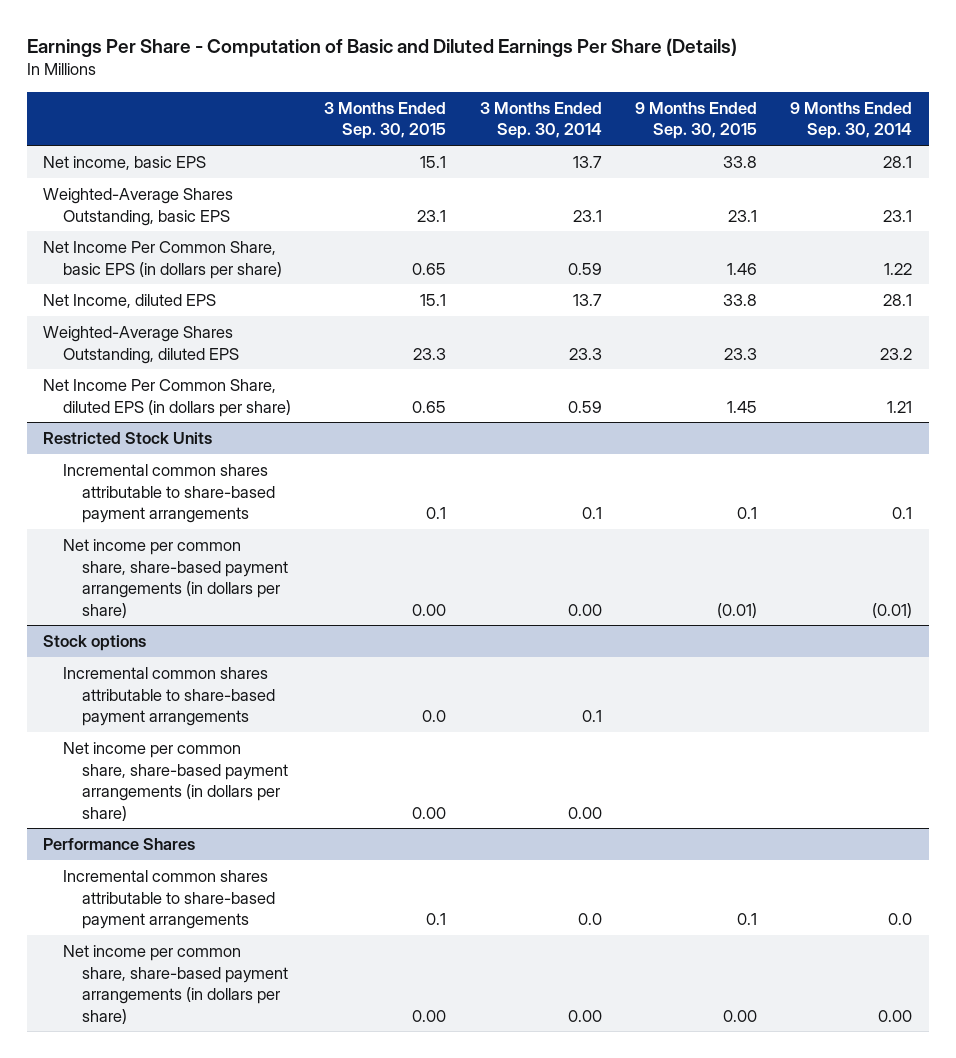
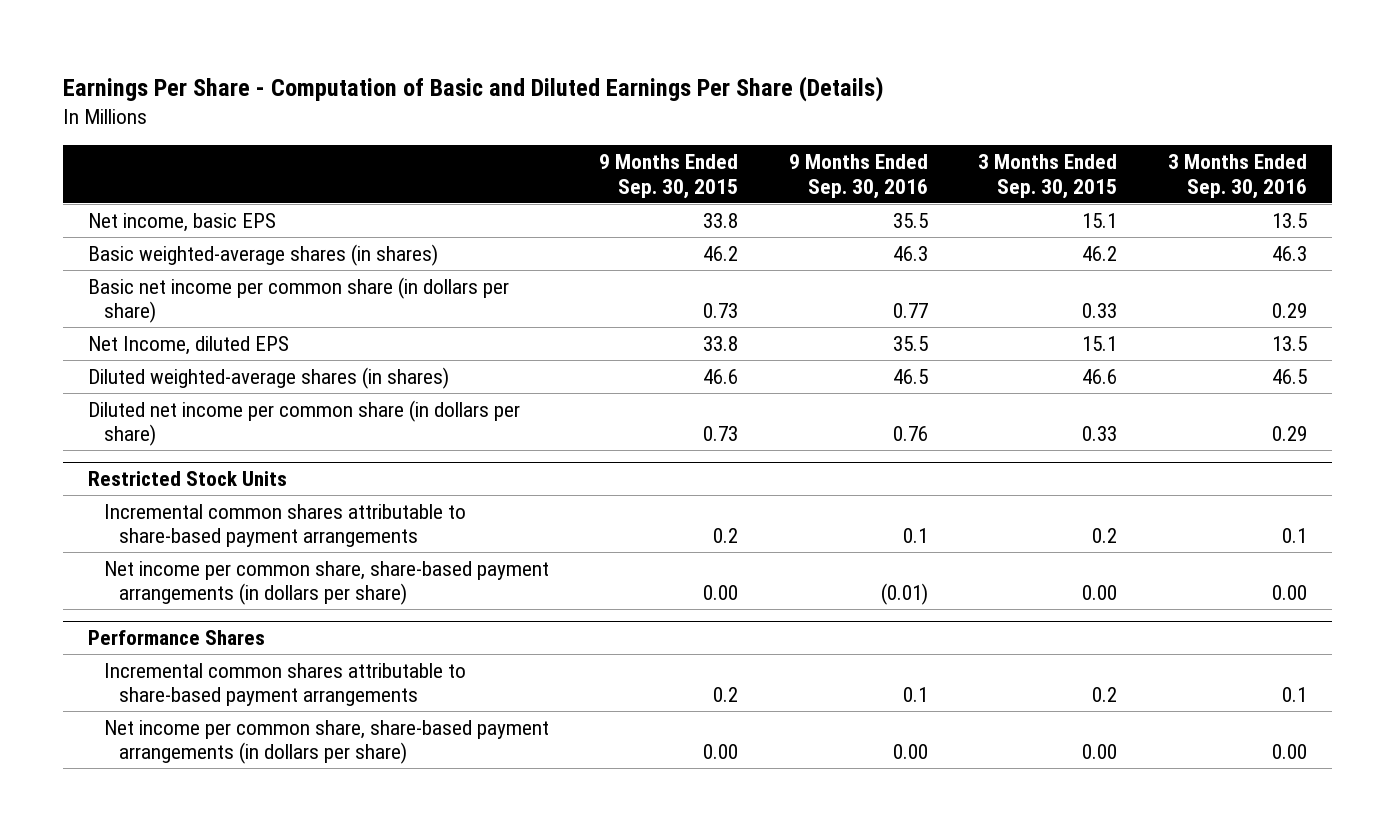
- | 3 Months Ended Sep. 30, 2015 | 3 Months Ended Sep. 30, 2014 | 9 Months Ended Sep. 30, 2015 | 9 Months Ended Sep. 30, 2014
+ | 9 Months Ended Sep. 30, 2015 | 9 Months Ended Sep. 30, 2016 | 3 Months Ended Sep. 30, 2015 | 3 Months Ended Sep. 30, 2016
- Weighted-Average Shares Outstanding, basic EPS | 23.1 | 23.1 | 23.1 | 23.1
- Net Income Per Common Share, basic EPS (in dollars per share) | 0.65 | 0.59 | 1.46 | 1.22
+ Basic weighted-average shares (in shares) | 46.2 | 46.3 | 46.2 | 46.3
+ Basic net income per common share (in dollars per share) | 0.73 | 0.77 | 0.33 | 0.29
- Weighted-Average Shares Outstanding, diluted EPS | 23.3 | 23.3 | 23.3 | 23.2
- Net Income Per Common Share, diluted EPS (in dollars per share) | 0.65 | 0.59 | 1.45 | 1.21
+ Diluted weighted-average shares (in shares) | 46.6 | 46.5 | 46.6 | 46.5
+ Diluted net income per common share (in dollars per share) | 0.73 | 0.76 | 0.33 | 0.29
@ Restricted Stock Units
- Incremental common shares attributable to share-based payment arrangements | 0.1 | 0.1 | 0.1 | 0.1
- Net income per common share, share-based payment arrangements (in dollars per share) | 0.00 | 0.00 | (0.01) | (0.01)
- Stock options
- Incremental common shares attributable to share-based payment arrangements | 0.0 | 0.1 | |
- Net income per common share, share-based payment arrangements (in dollars per share) | 0.00 | 0.00 | |
@ Restricted Stock Units
+ Incremental common shares attributable to share-based payment arrangements | 0.2 | 0.1 | 0.2 | 0.1
+ Net income per common share, share-based payment arrangements (in dollars per share) | 0.00 | (0.01) | 0.00 | 0.00
@ Performance Shares
- Incremental common shares attributable to share-based payment arrangements | 0.1 | 0.0 | 0.1 | 0.0
+ Incremental common shares attributable to share-based payment arrangements | 0.2 | 0.1 | 0.2 | 0.1

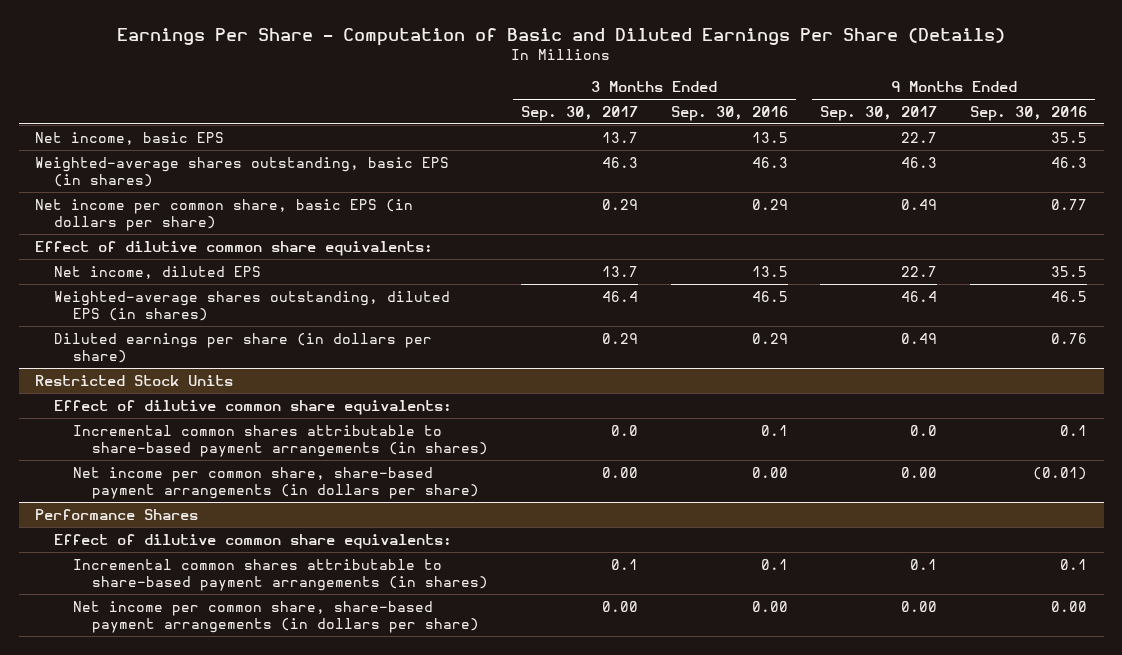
- | 9 Months Ended Sep. 30, 2015 | 9 Months Ended Sep. 30, 2016 | 3 Months Ended Sep. 30, 2015 | 3 Months Ended Sep. 30, 2016
+ | 3 Months Ended Sep. 30, 2017 | 3 Months Ended Sep. 30, 2016 | 9 Months Ended Sep. 30, 2017 | 9 Months Ended Sep. 30, 2016
- Basic weighted-average shares (in shares) | 46.2 | 46.3 | 46.2 | 46.3
- Basic net income per common share (in dollars per share) | 0.73 | 0.77 | 0.33 | 0.29
- Net Income, diluted EPS | 33.8 | 35.5 | 15.1 | 13.5
- Diluted weighted-average shares (in shares) | 46.6 | 46.5 | 46.6 | 46.5
- Diluted net income per common share (in dollars per share) | 0.73 | 0.76 | 0.33 | 0.29
+ Weighted-average shares outstanding, basic EPS (in shares) | 46.3 | 46.3 | 46.3 | 46.3
+ Net income per common share, basic EPS (in dollars per share) | 0.29 | 0.29 | 0.49 | 0.77
+ Effect of dilutive common share equivalents:
+ Net income, diluted EPS | 13.7 | 13.5 | 22.7 | 35.5
+ Weighted-average shares outstanding, diluted EPS (in shares) | 46.4 | 46.5 | 46.4 | 46.5
+ Diluted earnings per share (in dollars per share) | 0.29 | 0.29 | 0.49 | 0.76
@ Restricted Stock Units
- Incremental common shares attributable to share-based payment arrangements | 0.2 | 0.1 | 0.2 | 0.1
+ Effect of dilutive common share equivalents:
+ Incremental common shares attributable to share-based payment arrangements (in shares) | 0.0 | 0.1 | 0.0 | 0.1
@ Performance Shares
- Incremental common shares attributable to share-based payment arrangements | 0.2 | 0.1 | 0.2 | 0.1
+ Effect of dilutive common share equivalents:
+ Incremental common shares attributable to share-based payment arrangements (in shares) | 0.1 | 0.1 | 0.1 | 0.1

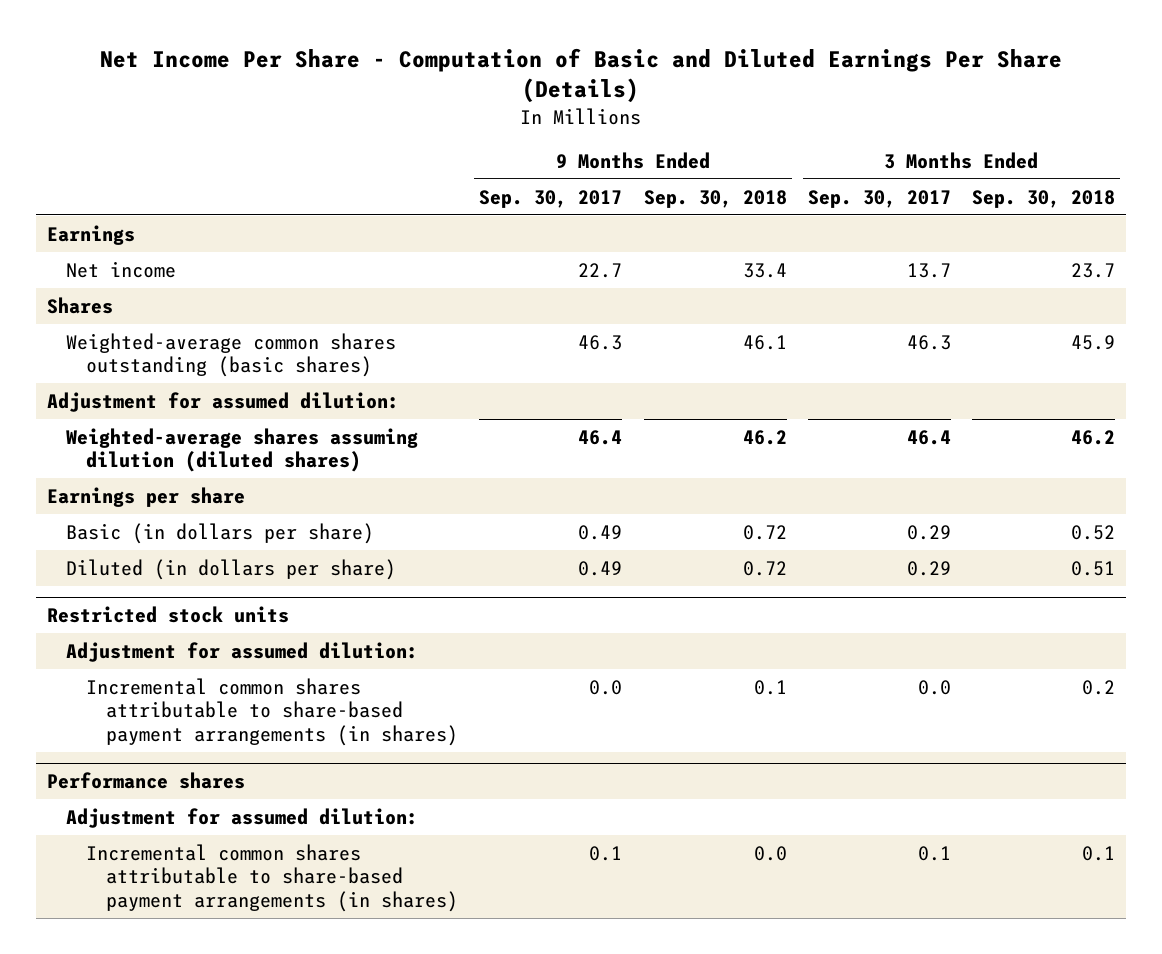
- Earnings Per Share - Computation of Basic and Diluted Earnings Per Share (Details)
+ Net Income Per Share - Computation of Basic and Diluted Earnings Per Share (Details)
- | 3 Months Ended Sep. 30, 2017 | 3 Months Ended Sep. 30, 2016 | 9 Months Ended Sep. 30, 2017 | 9 Months Ended Sep. 30, 2016
+ | 9 Months Ended Sep. 30, 2017 | 9 Months Ended Sep. 30, 2018 | 3 Months Ended Sep. 30, 2017 | 3 Months Ended Sep. 30, 2018
- Net income, basic EPS | 13.7 | 13.5 | 22.7 | 35.5
- Weighted-average shares outstanding, basic EPS (in shares) | 46.3 | 46.3 | 46.3 | 46.3
- Net income per common share, basic EPS (in dollars per share) | 0.29 | 0.29 | 0.49 | 0.77
- Effect of dilutive common share equivalents:
- Net income, diluted EPS | 13.7 | 13.5 | 22.7 | 35.5
- Weighted-average shares outstanding, diluted EPS (in shares) | 46.4 | 46.5 | 46.4 | 46.5
- Diluted earnings per share (in dollars per share) | 0.29 | 0.29 | 0.49 | 0.76
- Restricted Stock Units
- Effect of dilutive common share equivalents:
+ Earnings
+ Net income | 22.7 | 33.4 | 13.7 | 23.7
+ Shares
+ Weighted-average common shares outstanding (basic shares) | 46.3 | 46.1 | 46.3 | 45.9
+ Adjustment for assumed dilution:
+ Weighted-average shares assuming dilution (diluted shares) | 46.4 | 46.2 | 46.4 | 46.2
+ Earnings per share
+ Basic (in dollars per share) | 0.49 | 0.72 | 0.29 | 0.52
+ Diluted (in dollars per share) | 0.49 | 0.72 | 0.29 | 0.51
+ Restricted stock units
+ Adjustment for assumed dilution:
- Net income per common share, share-based payment arrangements (in dollars per share) | 0.00 | 0.00 | 0.00 | (0.01)
- Performance Shares
- Effect of dilutive common share equivalents:
+ Performance shares
+ Adjustment for assumed dilution:
- Net income per common share, share-based payment arrangements (in dollars per share) | 0.00 | 0.00 | 0.00 | 0.00

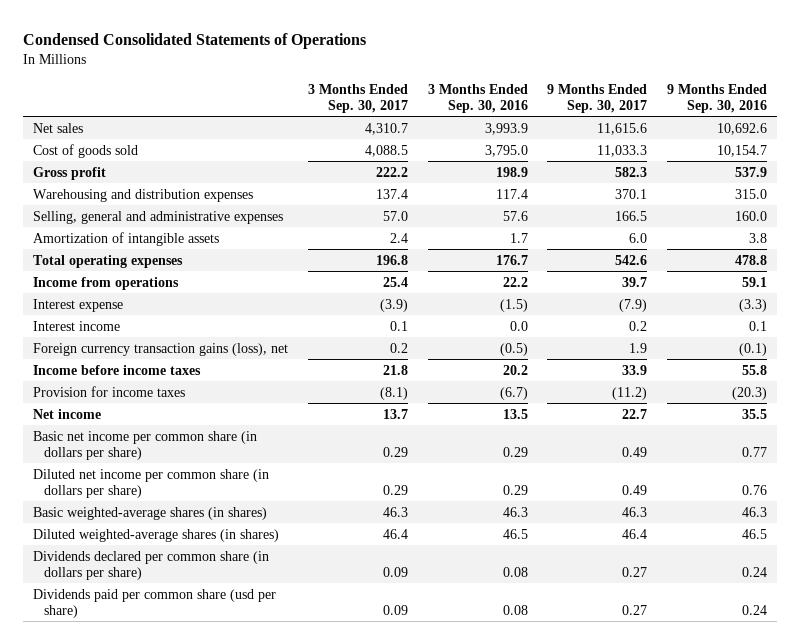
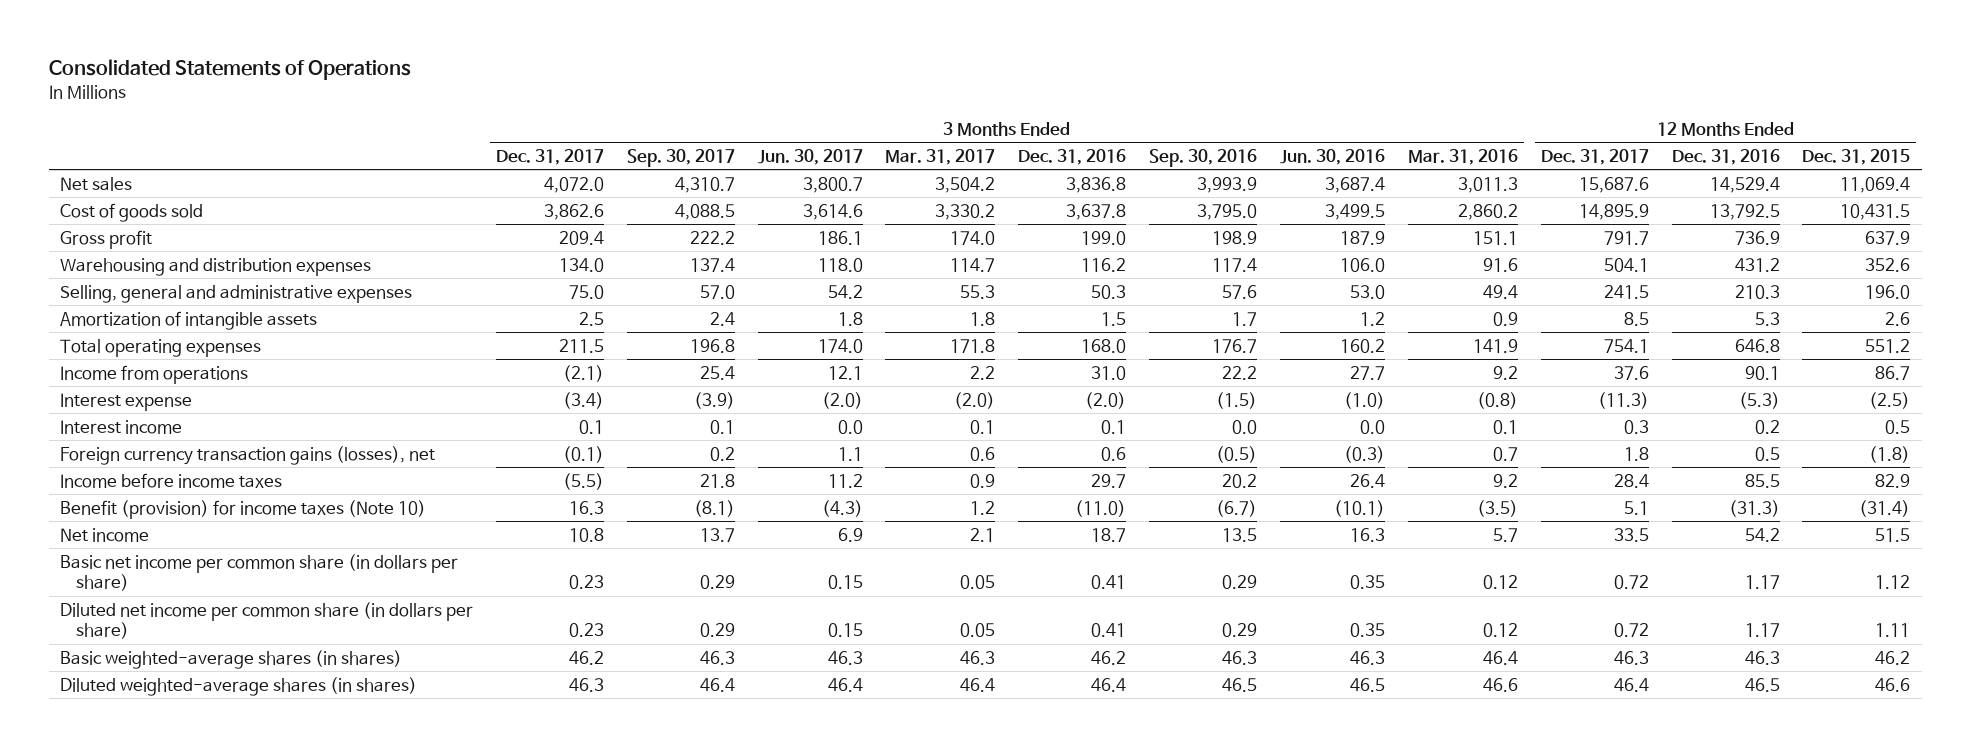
- Condensed Consolidated Statements of Operations
+ Consolidated Statements of Operations
- | 3 Months Ended Sep. 30, 2017 | 3 Months Ended Sep. 30, 2016 | 9 Months Ended Sep. 30, 2017 | 9 Months Ended Sep. 30, 2016
+ | 3 Months Ended Dec. 31, 2017 | 3 Months Ended Sep. 30, 2017 | 3 Months Ended Jun. 30, 2017 | 3 Months Ended Mar. 31, 2017 | 3 Months Ended Dec. 31, 2016 | 3 Months Ended Sep. 30, 2016 | 3 Months Ended Jun. 30, 2016 | 3 Months Ended Mar. 31, 2016 | 12 Months Ended Dec. 31, 2017 | 12 Months Ended Dec. 31, 2016 | 12 Months Ended Dec. 31, 2015
- Foreign currency transaction gains (loss), net | 0.2 | (0.5) | 1.9 | (0.1)
+ Foreign currency transaction gains (losses), net | (0.1) | 0.2 | 1.1 | 0.6 | 0.6 | (0.5) | (0.3) | 0.7 | 1.8 | 0.5 | (1.8)
- Provision for income taxes | (8.1) | (6.7) | (11.2) | (20.3)
+ Benefit (provision) for income taxes (Note 10) | 16.3 | (8.1) | (4.3) | 1.2 | (11.0) | (6.7) | (10.1) | (3.5) | 5.1 | (31.3) | (31.4)
- Dividends declared per common share (in dollars per share) | 0.09 | 0.08 | 0.27 | 0.24
- Dividends paid per common share (usd per share) | 0.09 | 0.08 | 0.27 | 0.24

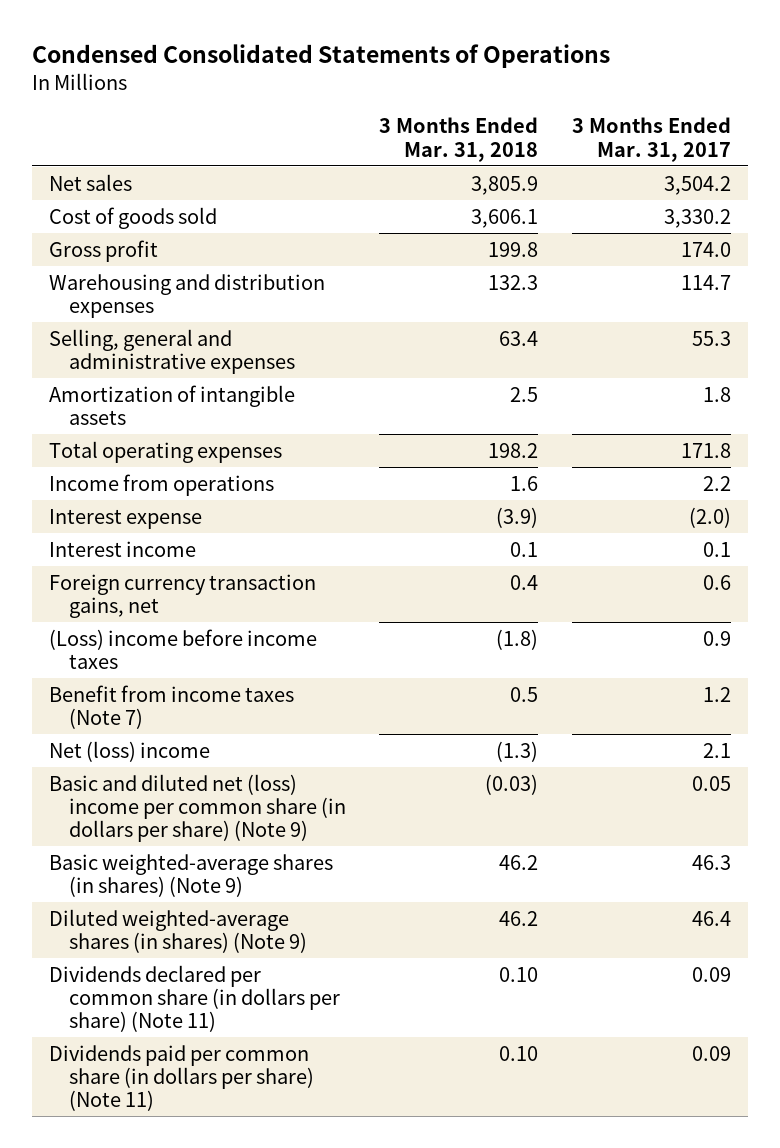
- Consolidated Statements of Operations
+ Condensed Consolidated Statements of Operations
- | 3 Months Ended Dec. 31, 2017 | 3 Months Ended Sep. 30, 2017 | 3 Months Ended Jun. 30, 2017 | 3 Months Ended Mar. 31, 2017 | 3 Months Ended Dec. 31, 2016 | 3 Months Ended Sep. 30, 2016 | 3 Months Ended Jun. 30, 2016 | 3 Months Ended Mar. 31, 2016 | 12 Months Ended Dec. 31, 2017 | 12 Months Ended Dec. 31, 2016 | 12 Months Ended Dec. 31, 2015
+ | 3 Months Ended Mar. 31, 2018 | 3 Months Ended Mar. 31, 2017
- Foreign currency transaction gains (losses), net | (0.1) | 0.2 | 1.1 | 0.6 | 0.6 | (0.5) | (0.3) | 0.7 | 1.8 | 0.5 | (1.8)
- Income before income taxes | (5.5) | 21.8 | 11.2 | 0.9 | 29.7 | 20.2 | 26.4 | 9.2 | 28.4 | 85.5 | 82.9
- Benefit (provision) for income taxes (Note 10) | 16.3 | (8.1) | (4.3) | 1.2 | (11.0) | (6.7) | (10.1) | (3.5) | 5.1 | (31.3) | (31.4)
- Net income | 10.8 | 13.7 | 6.9 | 2.1 | 18.7 | 13.5 | 16.3 | 5.7 | 33.5 | 54.2 | 51.5
- Basic net income per common share (in dollars per share) | 0.23 | 0.29 | 0.15 | 0.05 | 0.41 | 0.29 | 0.35 | 0.12 | 0.72 | 1.17 | 1.12
- Diluted net income per common share (in dollars per share) | 0.23 | 0.29 | 0.15 | 0.05 | 0.41 | 0.29 | 0.35 | 0.12 | 0.72 | 1.17 | 1.11
- Basic weighted-average shares (in shares) | 46.2 | 46.3 | 46.3 | 46.3 | 46.2 | 46.3 | 46.3 | 46.4 | 46.3 | 46.3 | 46.2
- Diluted weighted-average shares (in shares) | 46.3 | 46.4 | 46.4 | 46.4 | 46.4 | 46.5 | 46.5 | 46.6 | 46.4 | 46.5 | 46.6
+ Foreign currency transaction gains, net | 0.4 | 0.6
+ (Loss) income before income taxes | (1.8) | 0.9
+ Benefit from income taxes (Note 7) | 0.5 | 1.2
+ Net (loss) income | (1.3) | 2.1
+ Basic and diluted net (loss) income per common share (in dollars per share) (Note 9) | (0.03) | 0.05
+ Basic weighted-average shares (in shares) (Note 9) | 46.2 | 46.3
+ Diluted weighted-average shares (in shares) (Note 9) | 46.2 | 46.4
+ Dividends declared per common share (in dollars per share) (Note 11) | 0.10 | 0.09
+ Dividends paid per common share (in dollars per share) (Note 11) | 0.10 | 0.09

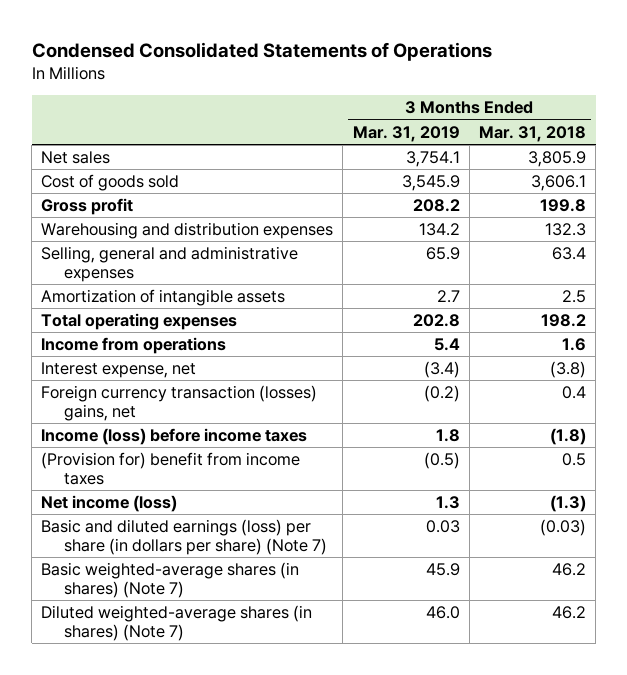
- | 3 Months Ended Mar. 31, 2018 | 3 Months Ended Mar. 31, 2017
+ | 3 Months Ended Mar. 31, 2019 | 3 Months Ended Mar. 31, 2018
- Interest expense | (3.9) | (2.0)
- Interest income | 0.1 | 0.1
- Foreign currency transaction gains, net | 0.4 | 0.6
- (Loss) income before income taxes | (1.8) | 0.9
- Benefit from income taxes (Note 7) | 0.5 | 1.2
- Net (loss) income | (1.3) | 2.1
- Basic and diluted net (loss) income per common share (in dollars per share) (Note 9) | (0.03) | 0.05
- Basic weighted-average shares (in shares) (Note 9) | 46.2 | 46.3
- Diluted weighted-average shares (in shares) (Note 9) | 46.2 | 46.4
- Dividends declared per common share (in dollars per share) (Note 11) | 0.10 | 0.09
- Dividends paid per common share (in dollars per share) (Note 11) | 0.10 | 0.09
+ Interest expense, net | (3.4) | (3.8)
+ Foreign currency transaction (losses) gains, net | (0.2) | 0.4
+ Income (loss) before income taxes | 1.8 | (1.8)
+ (Provision for) benefit from income taxes | (0.5) | 0.5
+ Net income (loss) | 1.3 | (1.3)
+ Basic and diluted earnings (loss) per share (in dollars per share) (Note 7) | 0.03 | (0.03)
+ Basic weighted-average shares (in shares) (Note 7) | 45.9 | 46.2
+ Diluted weighted-average shares (in shares) (Note 7) | 46.0 | 46.2

